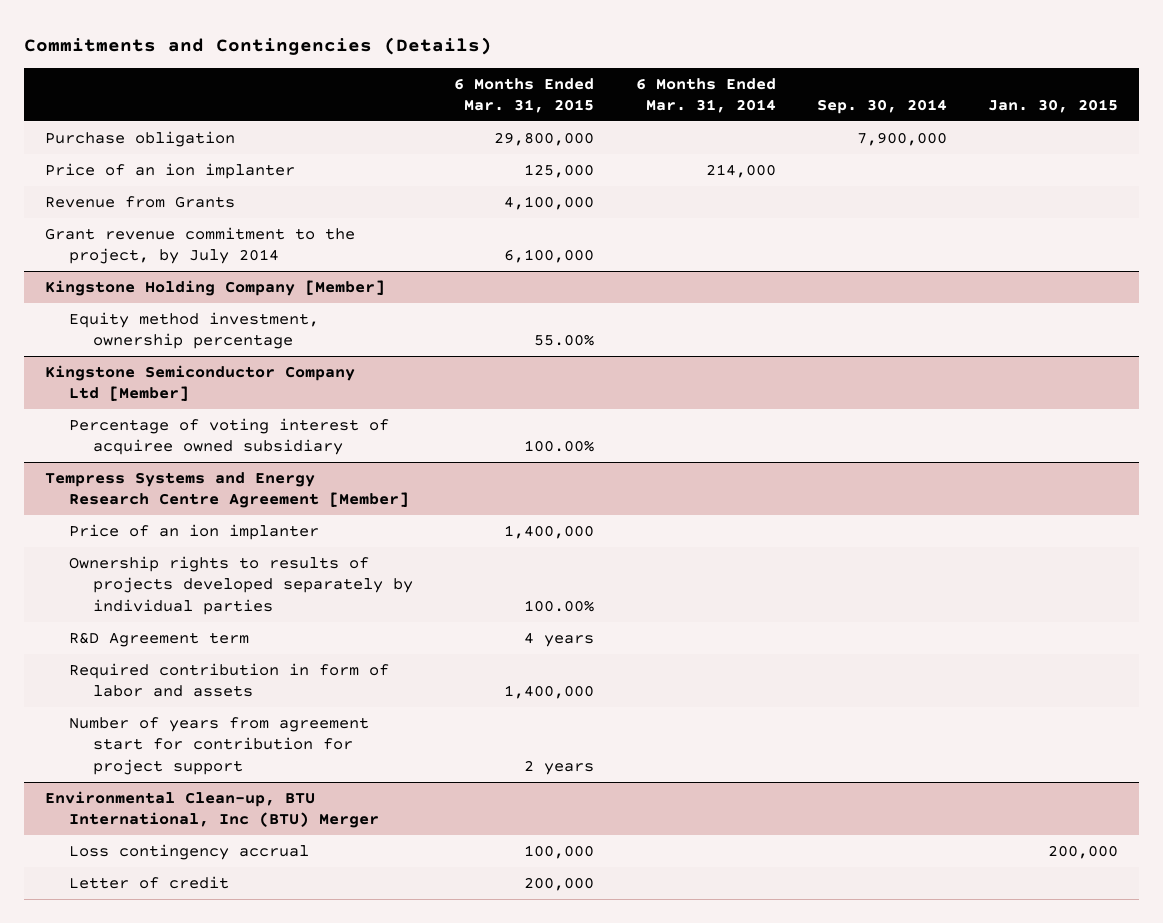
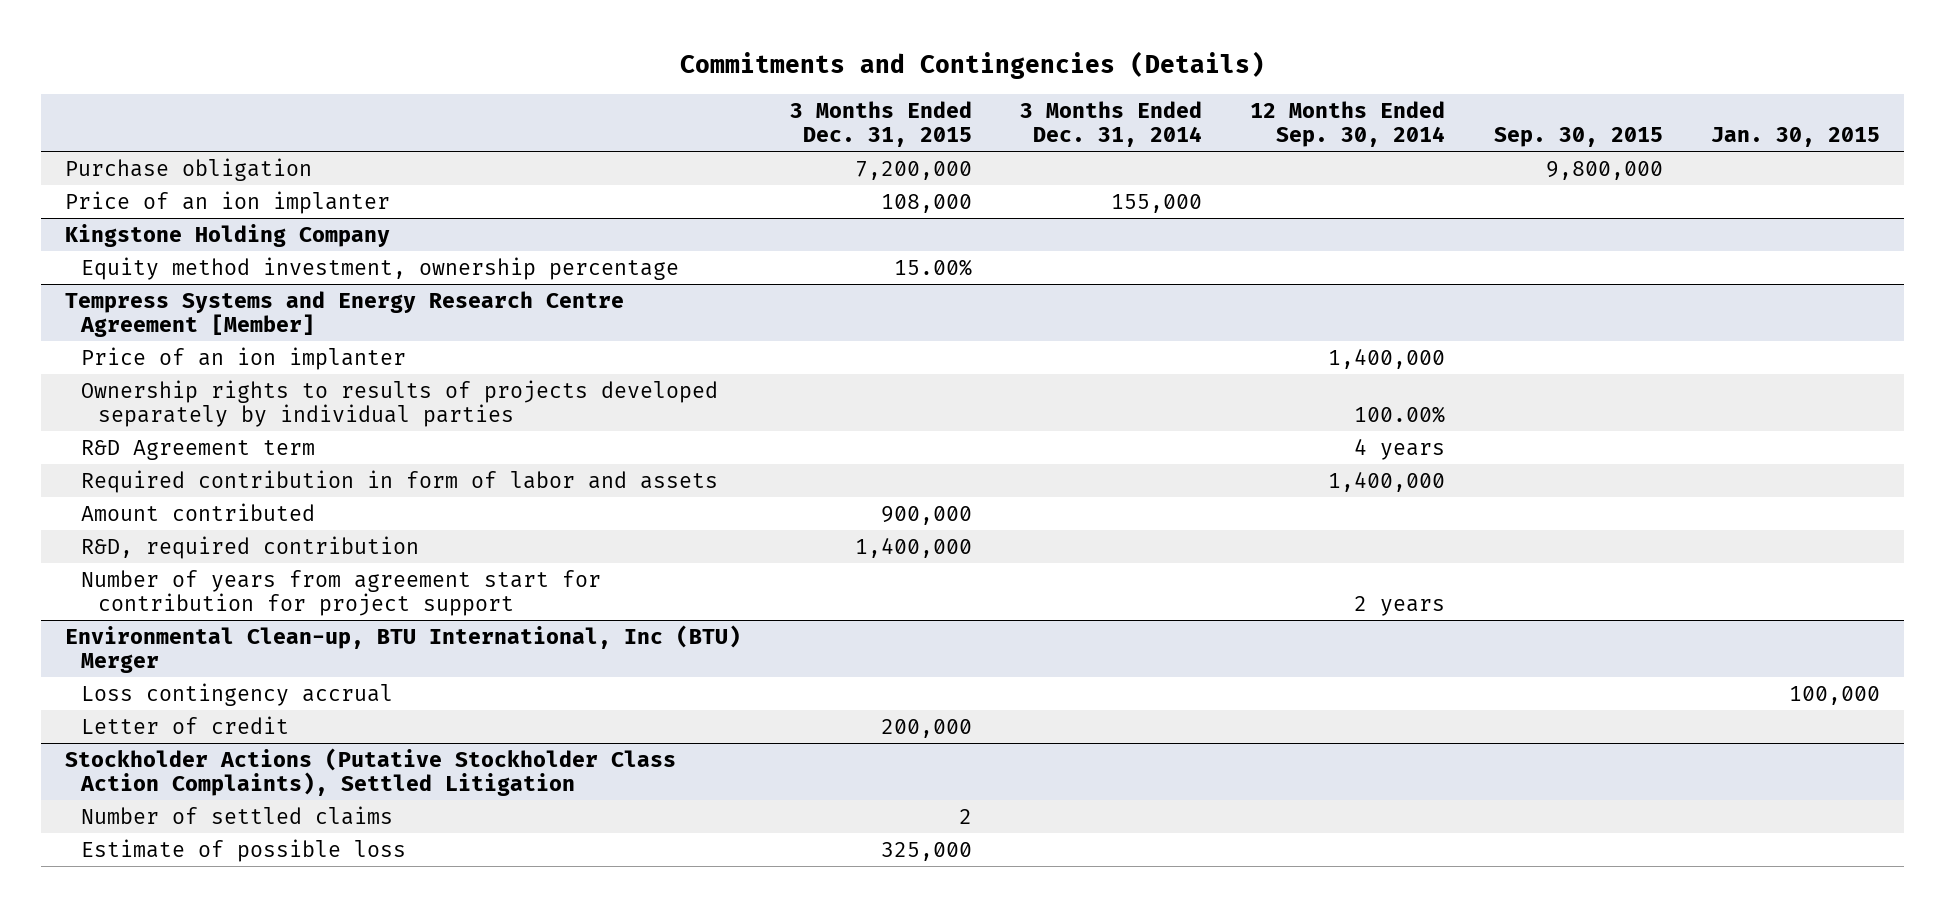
- | 6 Months Ended Mar. 31, 2015 | 6 Months Ended Mar. 31, 2014 | Sep. 30, 2014 | Jan. 30, 2015
+ | 3 Months Ended Dec. 31, 2015 | 3 Months Ended Dec. 31, 2014 | 12 Months Ended Sep. 30, 2014 | Sep. 30, 2015 | Jan. 30, 2015
- Revenue from Grants | 4,100,000 | | |
- Grant revenue commitment to the project, by July 2014 | 6,100,000 | | |
- Kingstone Holding Company [Member]
+ Kingstone Holding Company
- Kingstone Semiconductor Company Ltd [Member]
- Percentage of voting interest of acquiree owned subsidiary | 100.00% | | |
@ Tempress Systems and Energy Research Centre Agreement [Member]
+ Amount contributed | 900,000 | | | |
+ R&D, required contribution | 1,400,000 | | | |
@ Environmental Clean-up, BTU International, Inc (BTU) Merger
- Loss contingency accrual | 100,000 | | | 200,000
+ Loss contingency accrual | | | | | 100,000
+ Stockholder Actions (Putative Stockholder Class Action Complaints), Settled Litigation
+ Number of settled claims | 2 | | | |
+ Estimate of possible loss | 325,000 | | | |

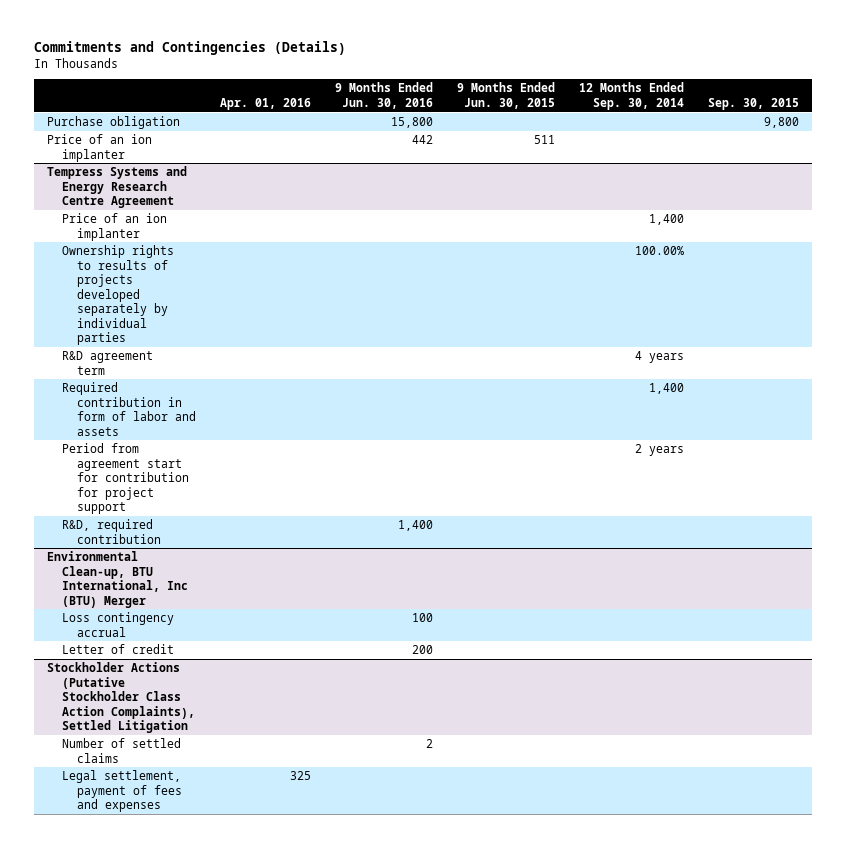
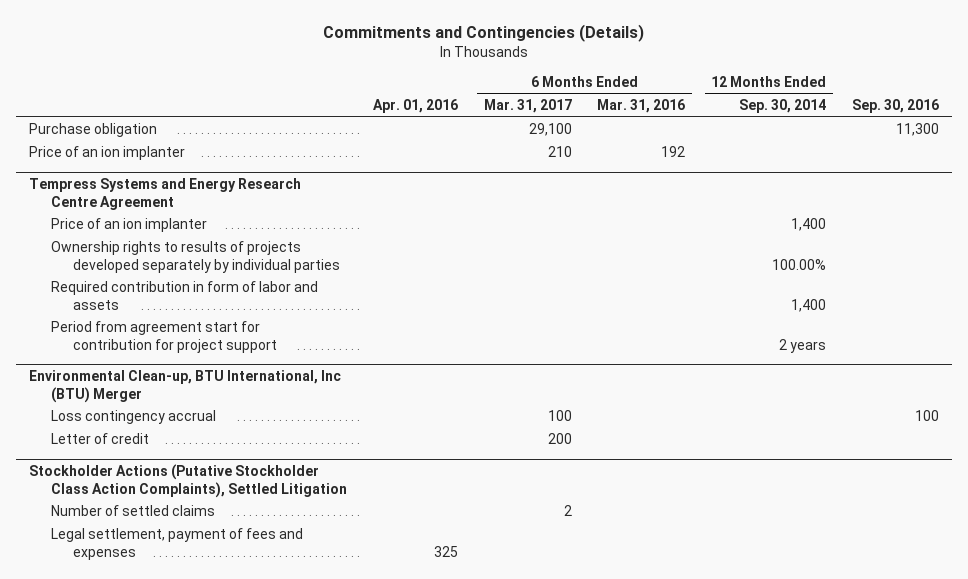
- | Apr. 01, 2016 | 9 Months Ended Jun. 30, 2016 | 9 Months Ended Jun. 30, 2015 | 12 Months Ended Sep. 30, 2014 | Sep. 30, 2015
+ | Apr. 01, 2016 | 6 Months Ended Mar. 31, 2017 | 6 Months Ended Mar. 31, 2016 | 12 Months Ended Sep. 30, 2014 | Sep. 30, 2016
@ Tempress Systems and Energy Research Centre Agreement
- R&D agreement term | | | | 4 years |
- R&D, required contribution | | 1,400 | | |

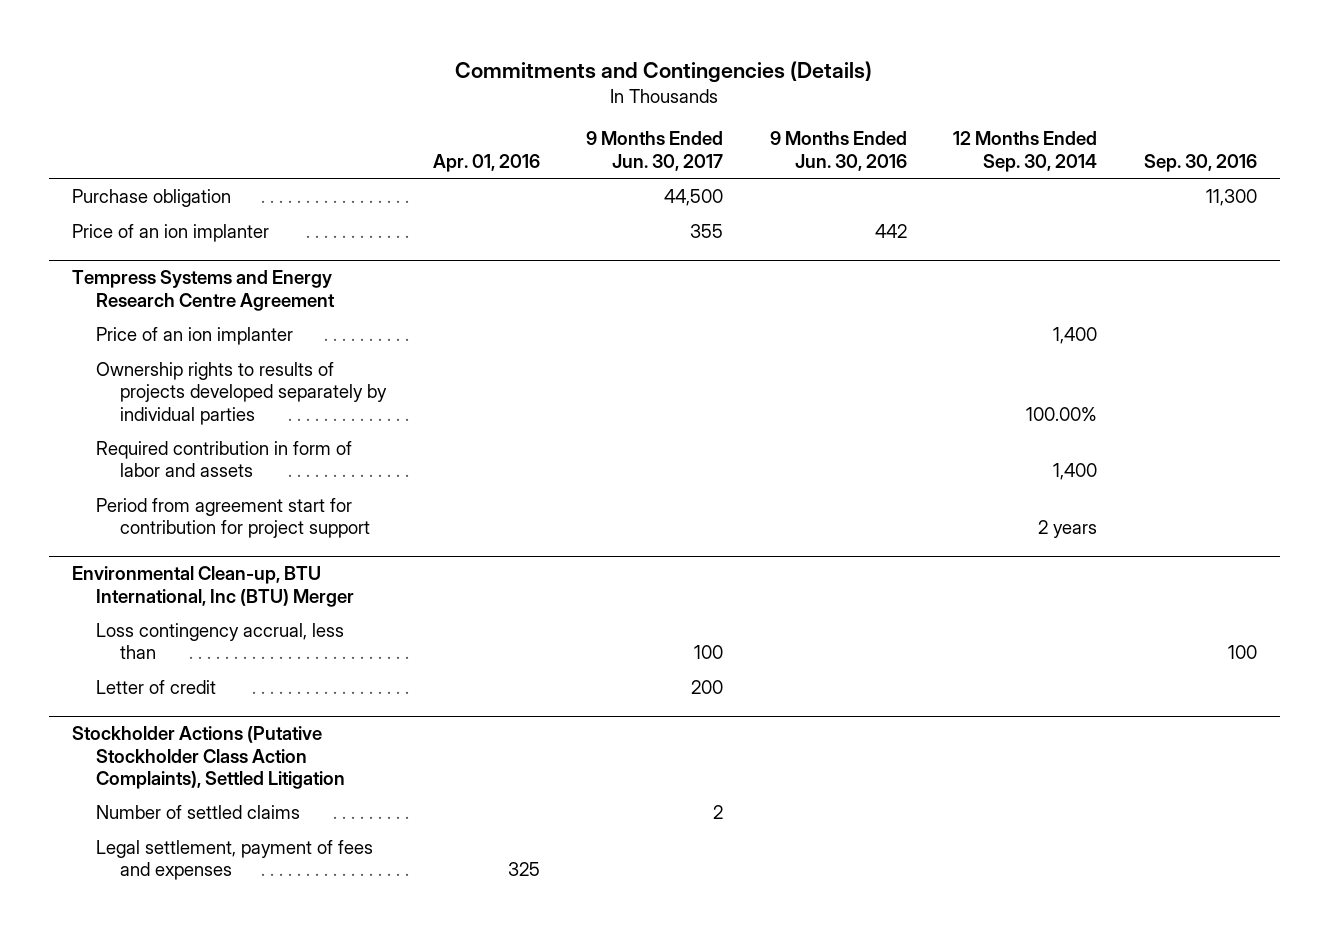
- | Apr. 01, 2016 | 6 Months Ended Mar. 31, 2017 | 6 Months Ended Mar. 31, 2016 | 12 Months Ended Sep. 30, 2014 | Sep. 30, 2016
+ | Apr. 01, 2016 | 9 Months Ended Jun. 30, 2017 | 9 Months Ended Jun. 30, 2016 | 12 Months Ended Sep. 30, 2014 | Sep. 30, 2016
@ Environmental Clean-up, BTU International, Inc (BTU) Merger
- Loss contingency accrual | | 100 | | | 100
+ Loss contingency accrual, less than | | 100 | | | 100

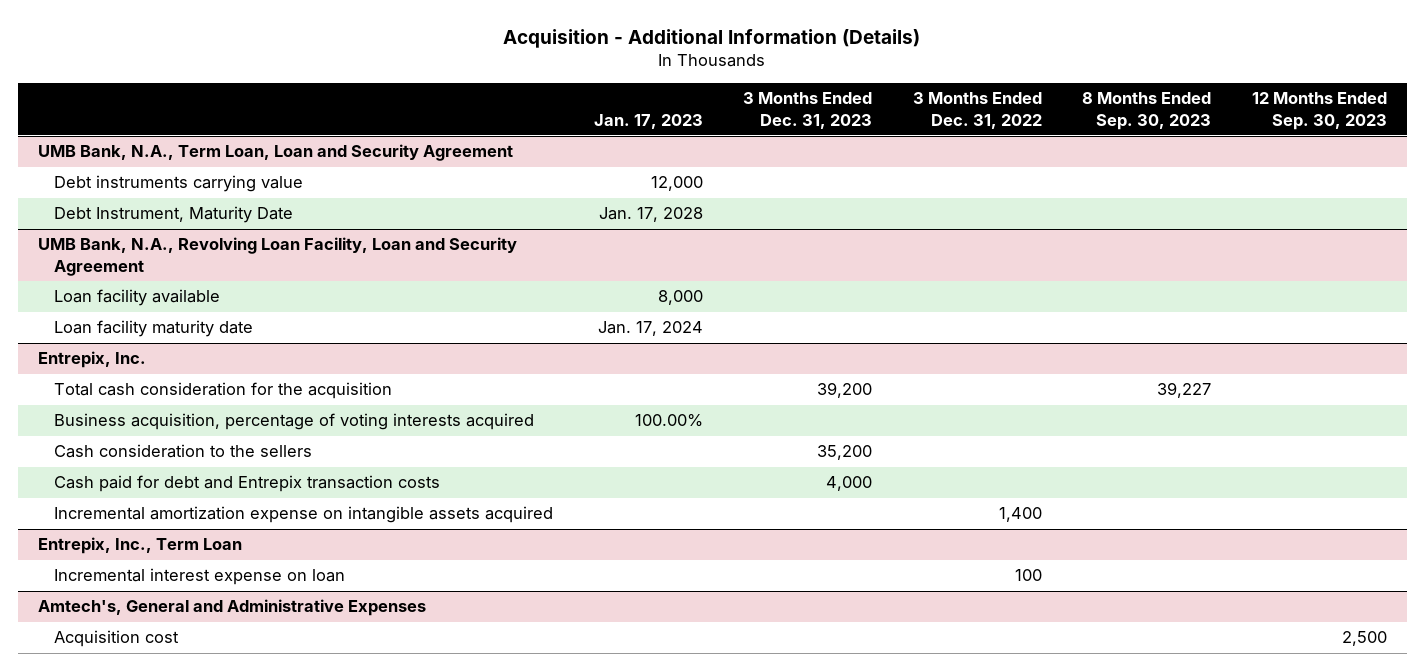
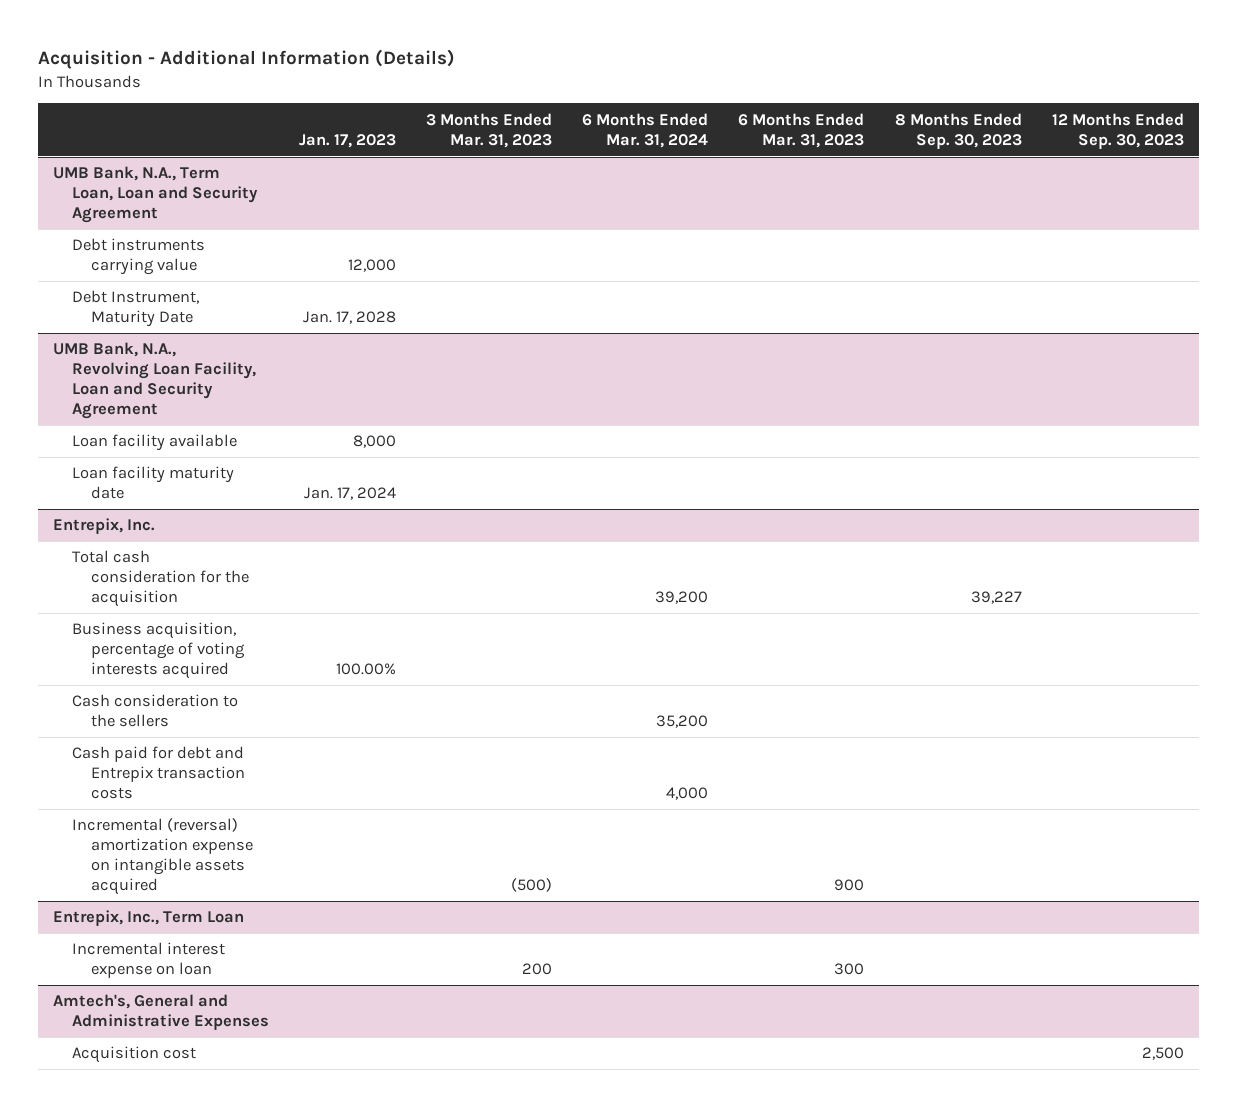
- | Jan. 17, 2023 | 3 Months Ended Dec. 31, 2023 | 3 Months Ended Dec. 31, 2022 | 8 Months Ended Sep. 30, 2023 | 12 Months Ended Sep. 30, 2023
+ | Jan. 17, 2023 | 3 Months Ended Mar. 31, 2023 | 6 Months Ended Mar. 31, 2024 | 6 Months Ended Mar. 31, 2023 | 8 Months Ended Sep. 30, 2023 | 12 Months Ended Sep. 30, 2023
@ Entrepix, Inc.
- Incremental amortization expense on intangible assets acquired | | | 1,400 | |
+ Incremental (reversal) amortization expense on intangible assets acquired | | (500) | | 900 | |

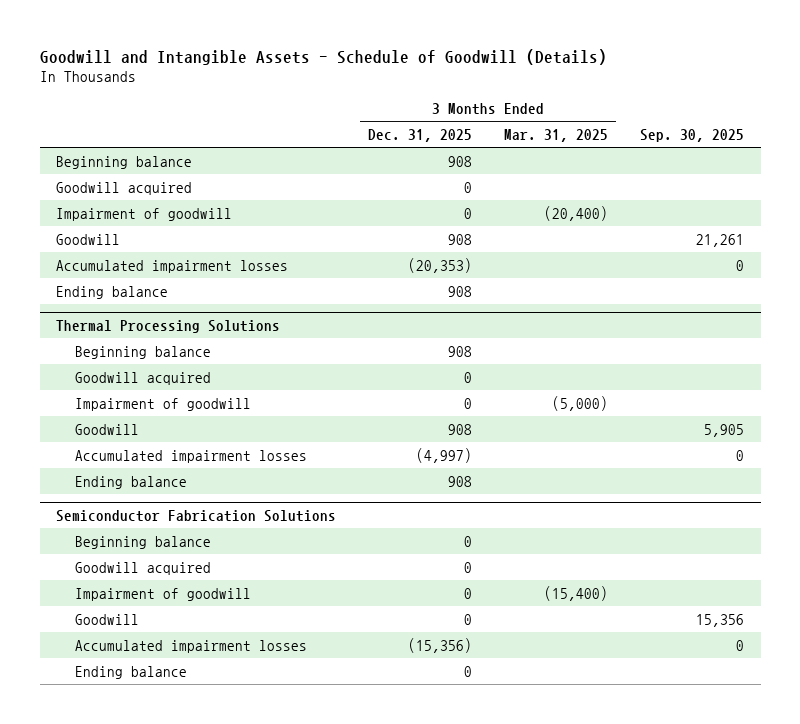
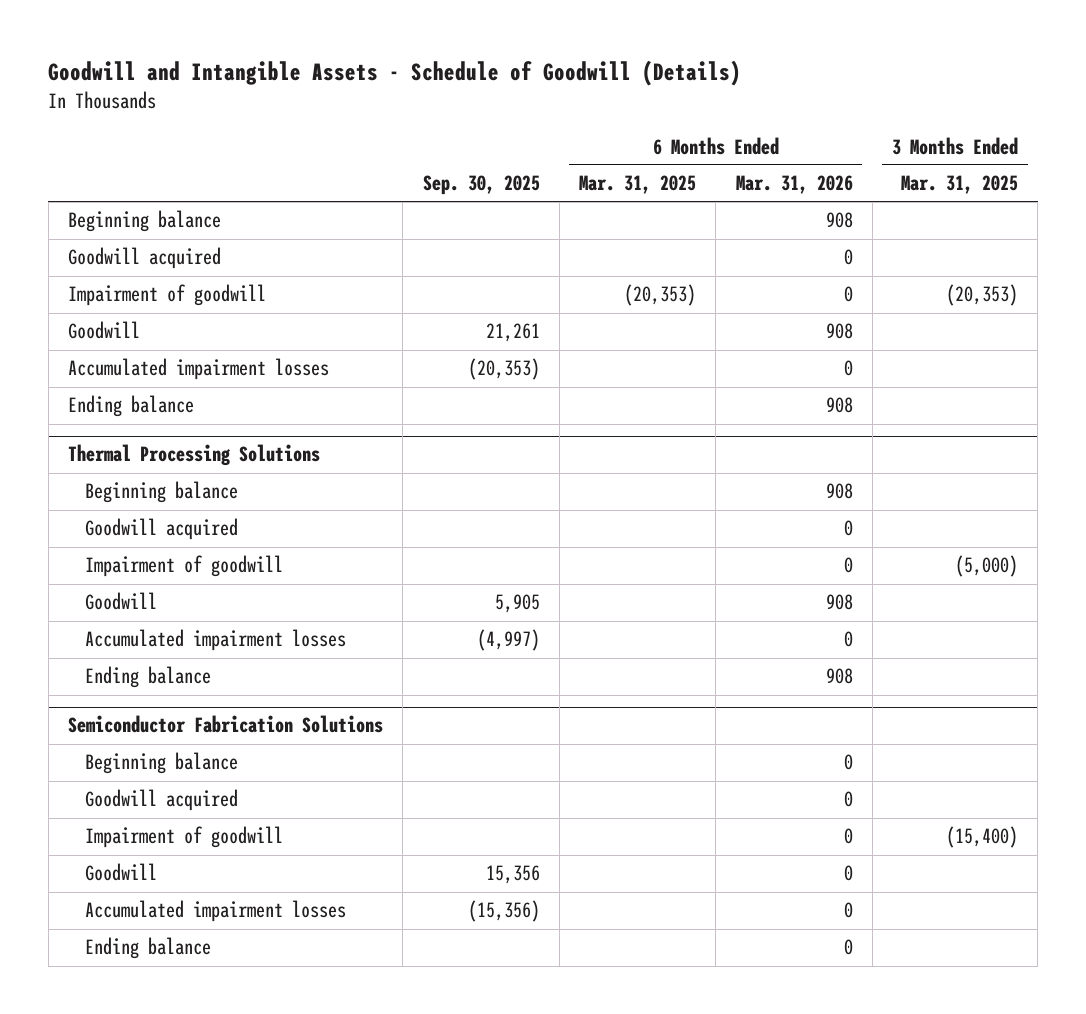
- | 3 Months Ended Dec. 31, 2025 | 3 Months Ended Mar. 31, 2025 | Sep. 30, 2025
+ | Sep. 30, 2025 | 6 Months Ended Mar. 31, 2025 | 6 Months Ended Mar. 31, 2026 | 3 Months Ended Mar. 31, 2025
- Impairment of goodwill | 0 | (20,400) |
+ Impairment of goodwill | | (20,353) | 0 | (20,353)
- Accumulated impairment losses | (20,353) | | 0
+ Accumulated impairment losses | (20,353) | | 0 |
@ Thermal Processing Solutions
- Accumulated impairment losses | (4,997) | | 0
+ Accumulated impairment losses | (4,997) | | 0 |
@ Semiconductor Fabrication Solutions
- Accumulated impairment losses | (15,356) | | 0
+ Accumulated impairment losses | (15,356) | | 0 |

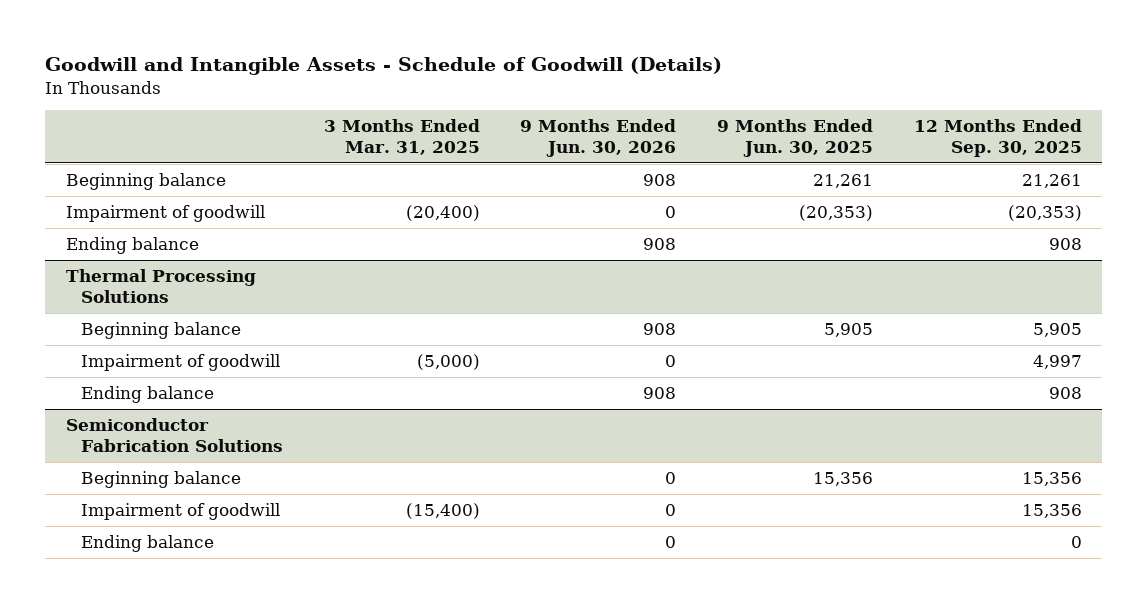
- | Sep. 30, 2025 | 6 Months Ended Mar. 31, 2025 | 6 Months Ended Mar. 31, 2026 | 3 Months Ended Mar. 31, 2025
+ | 3 Months Ended Mar. 31, 2025 | 9 Months Ended Jun. 30, 2026 | 9 Months Ended Jun. 30, 2025 | 12 Months Ended Sep. 30, 2025
- Goodwill acquired | | | 0 |
- Impairment of goodwill | | (20,353) | 0 | (20,353)
- Goodwill | 21,261 | | 908 |
- Accumulated impairment losses | (20,353) | | 0 |
+ Impairment of goodwill | (20,400) | 0 | (20,353) | (20,353)
@ Thermal Processing Solutions
- Goodwill acquired | | | 0 |
- Goodwill | 5,905 | | 908 |
- Accumulated impairment losses | (4,997) | | 0 |
@ Semiconductor Fabrication Solutions
- Goodwill acquired | | | 0 |
- Goodwill | 15,356 | | 0 |
- Accumulated impairment losses | (15,356) | | 0 |

